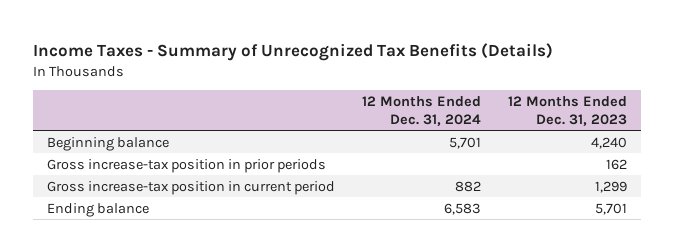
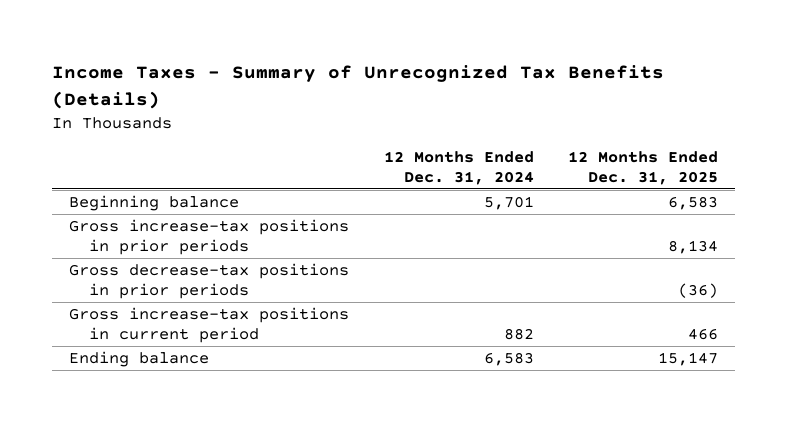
- | 12 Months Ended Dec. 31, 2024 | 12 Months Ended Dec. 31, 2023
+ | 12 Months Ended Dec. 31, 2024 | 12 Months Ended Dec. 31, 2025
- Gross increase-tax position in prior periods | | 162
- Gross increase-tax position in current period | 882 | 1,299
+ Gross increase-tax positions in prior periods | | 8,134
+ Gross decrease-tax positions in prior periods | | (36)
+ Gross increase-tax positions in current period | 882 | 466

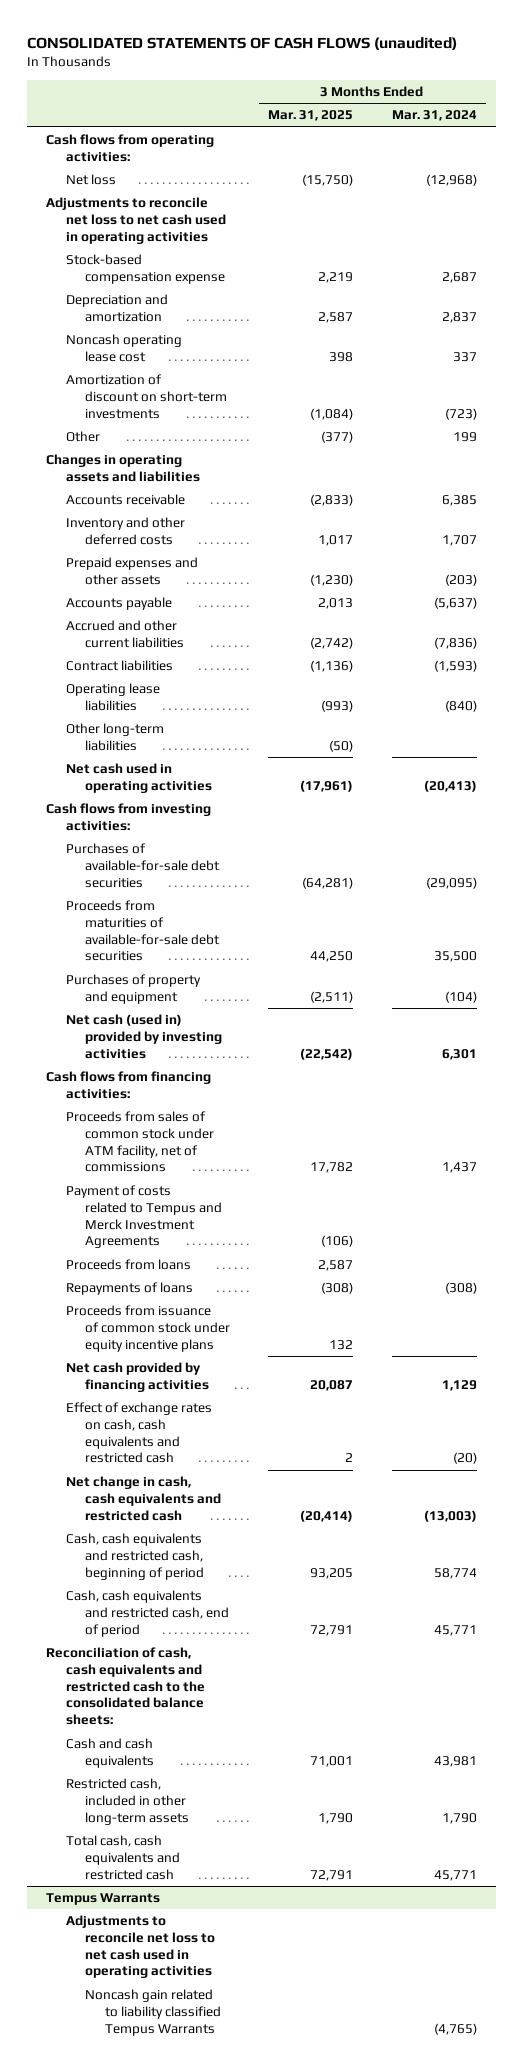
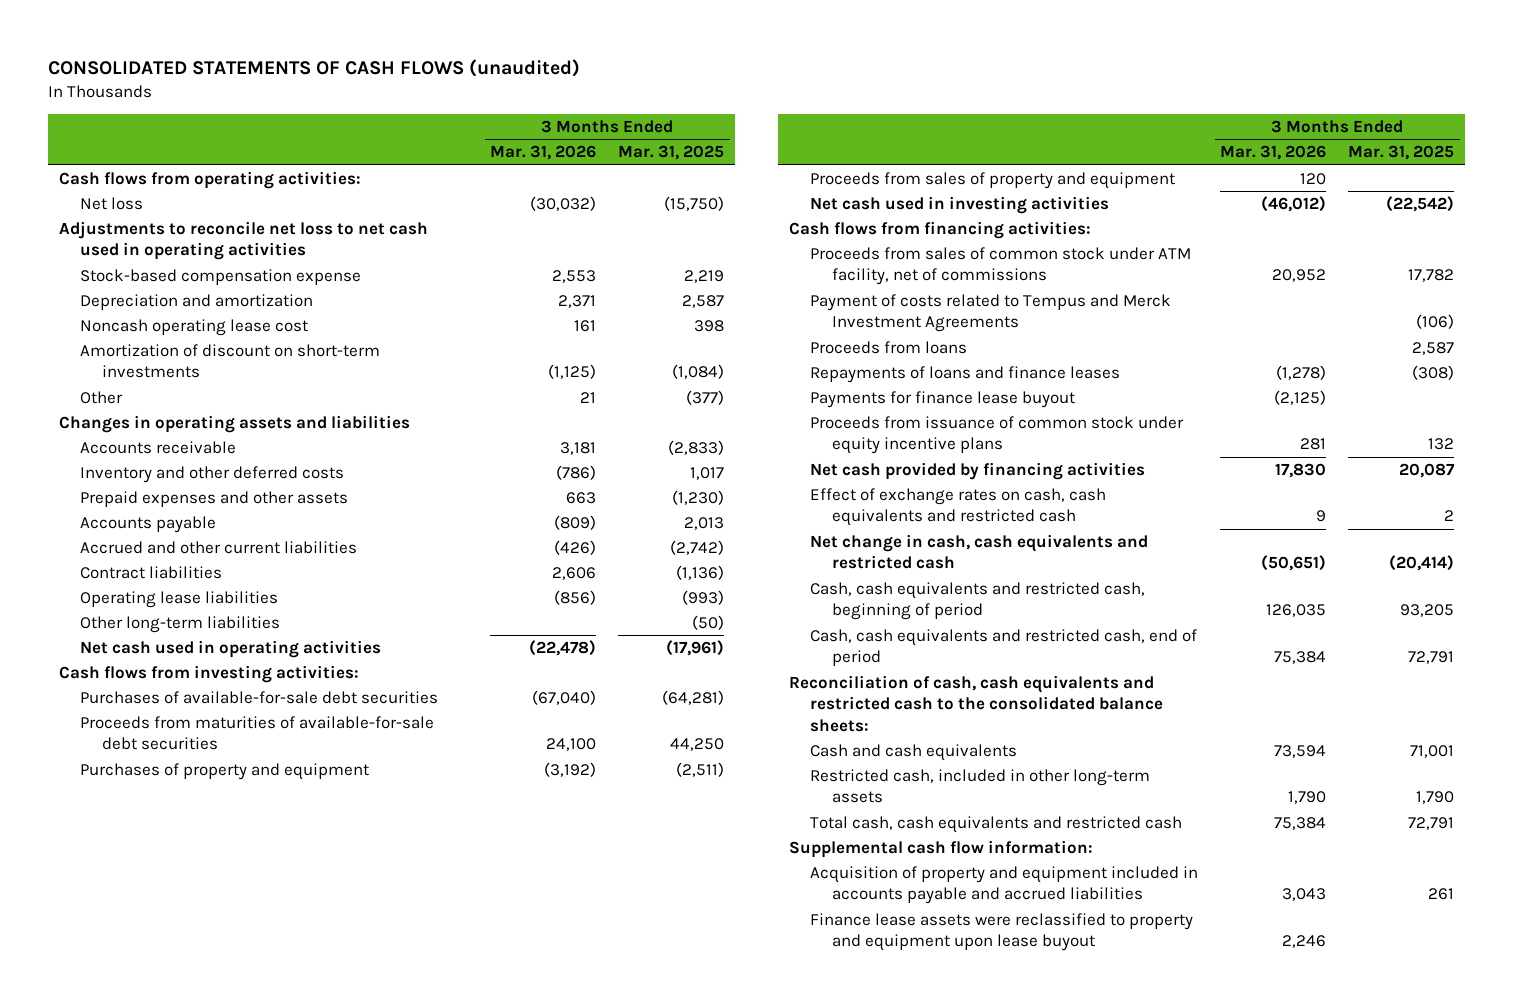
- | 3 Months Ended Mar. 31, 2025 | 3 Months Ended Mar. 31, 2024
+ | 3 Months Ended Mar. 31, 2026 | 3 Months Ended Mar. 31, 2025
- Net cash (used in) provided by investing activities | (22,542) | 6,301
+ Proceeds from sales of property and equipment | 120 |
+ Net cash used in investing activities | (46,012) | (22,542)
- Repayments of loans | (308) | (308)
+ Repayments of loans and finance leases | (1,278) | (308)
+ Payments for finance lease buyout | (2,125) |
- Tempus Warrants
- Adjustments to reconcile net loss to net cash used in operating activities
- Noncash gain related to liability classified Tempus Warrants | | (4,765)
+ Supplemental cash flow information:
+ Acquisition of property and equipment included in accounts payable and accrued liabilities | 3,043 | 261
+ Finance lease assets were reclassified to property and equipment upon lease buyout | 2,246 |

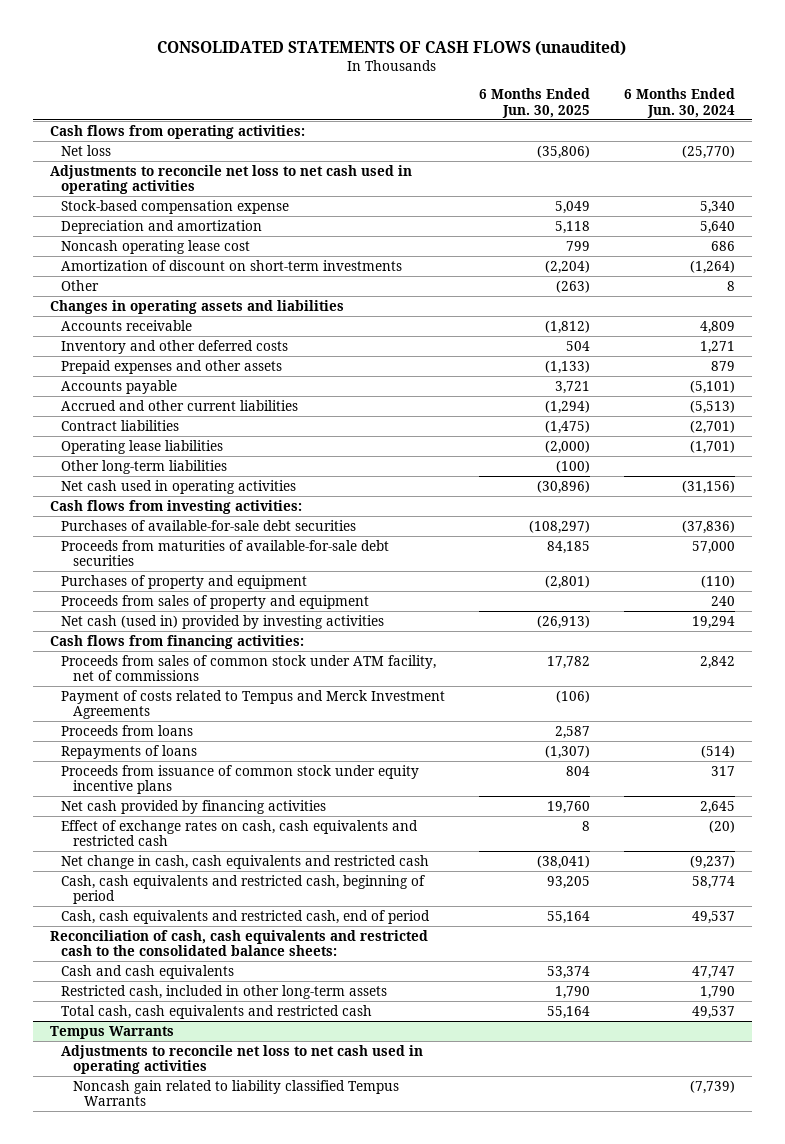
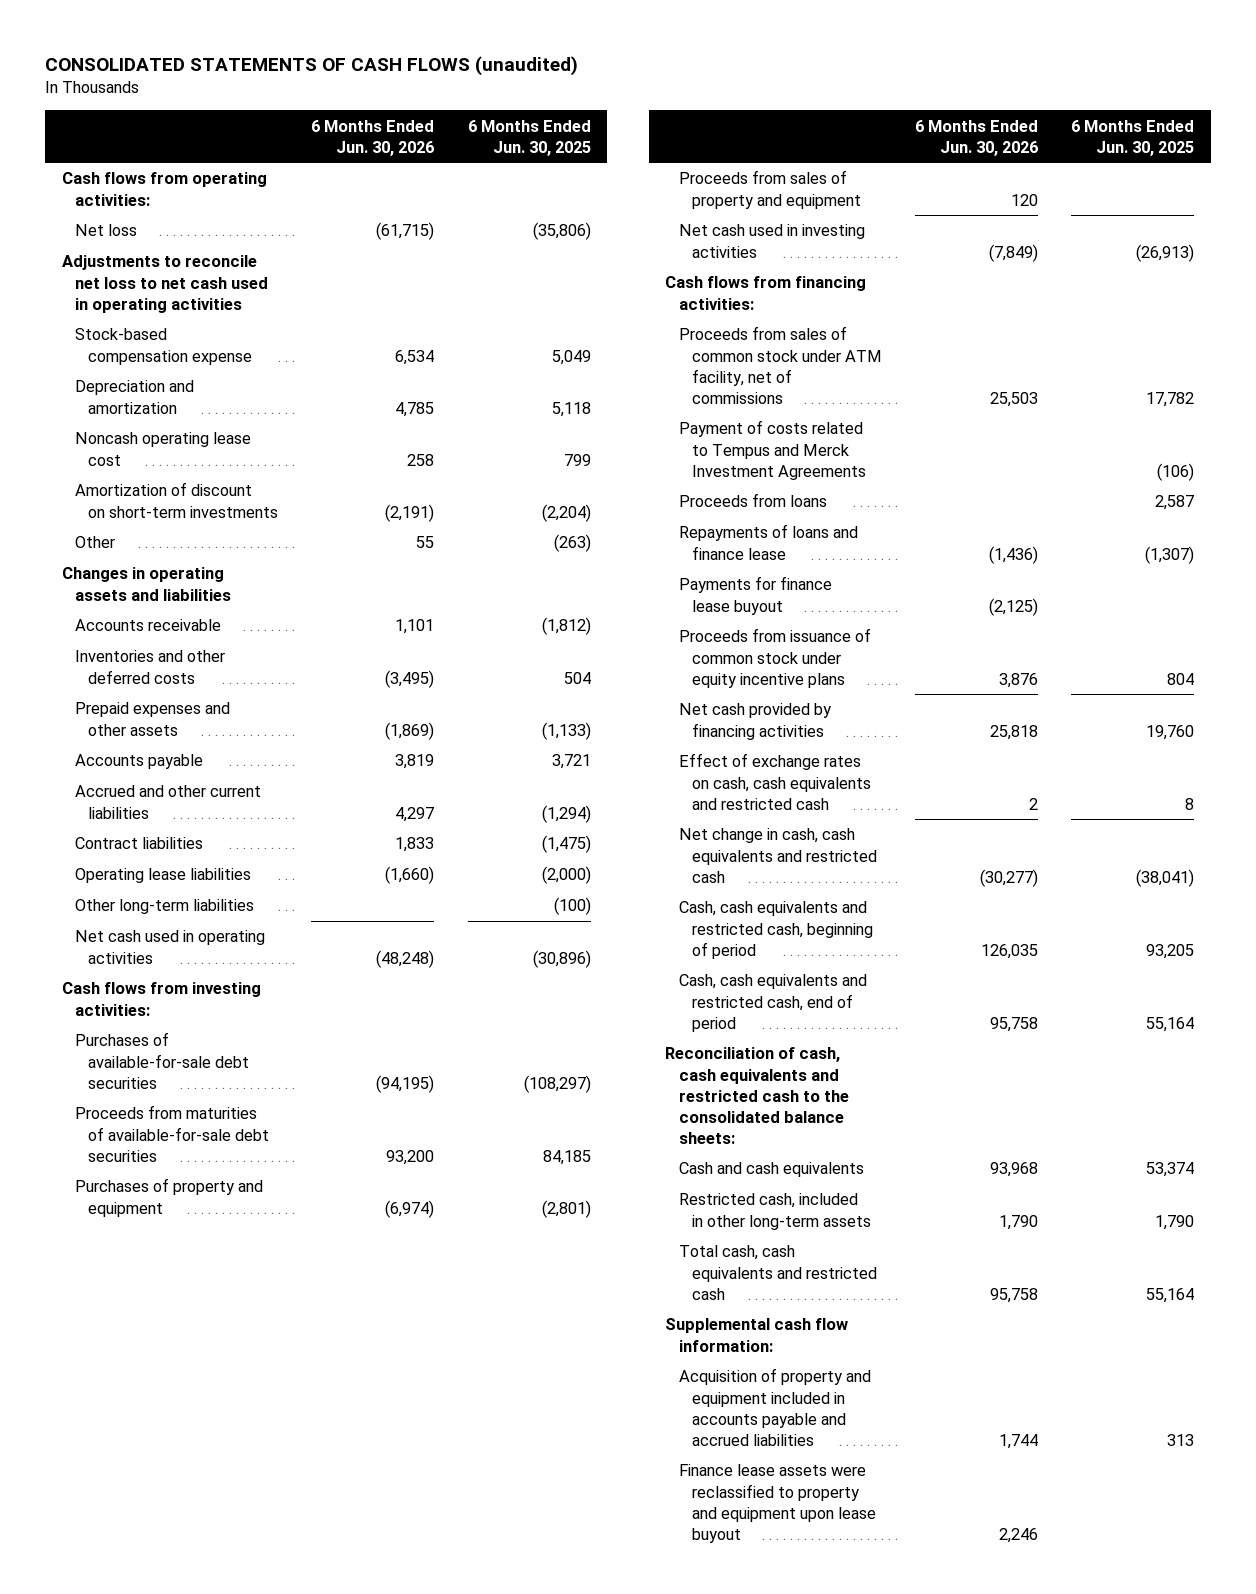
- | 6 Months Ended Jun. 30, 2025 | 6 Months Ended Jun. 30, 2024
+ | 6 Months Ended Jun. 30, 2026 | 6 Months Ended Jun. 30, 2025
- Inventory and other deferred costs | 504 | 1,271
+ Inventories and other deferred costs | (3,495) | 504
- Net cash (used in) provided by investing activities | (26,913) | 19,294
+ Net cash used in investing activities | (7,849) | (26,913)
- Repayments of loans | (1,307) | (514)
+ Repayments of loans and finance lease | (1,436) | (1,307)
+ Payments for finance lease buyout | (2,125) |
- Tempus Warrants
- Adjustments to reconcile net loss to net cash used in operating activities
- Noncash gain related to liability classified Tempus Warrants | | (7,739)
+ Supplemental cash flow information:
+ Acquisition of property and equipment included in accounts payable and accrued liabilities | 1,744 | 313
+ Finance lease assets were reclassified to property and equipment upon lease buyout | 2,246 |

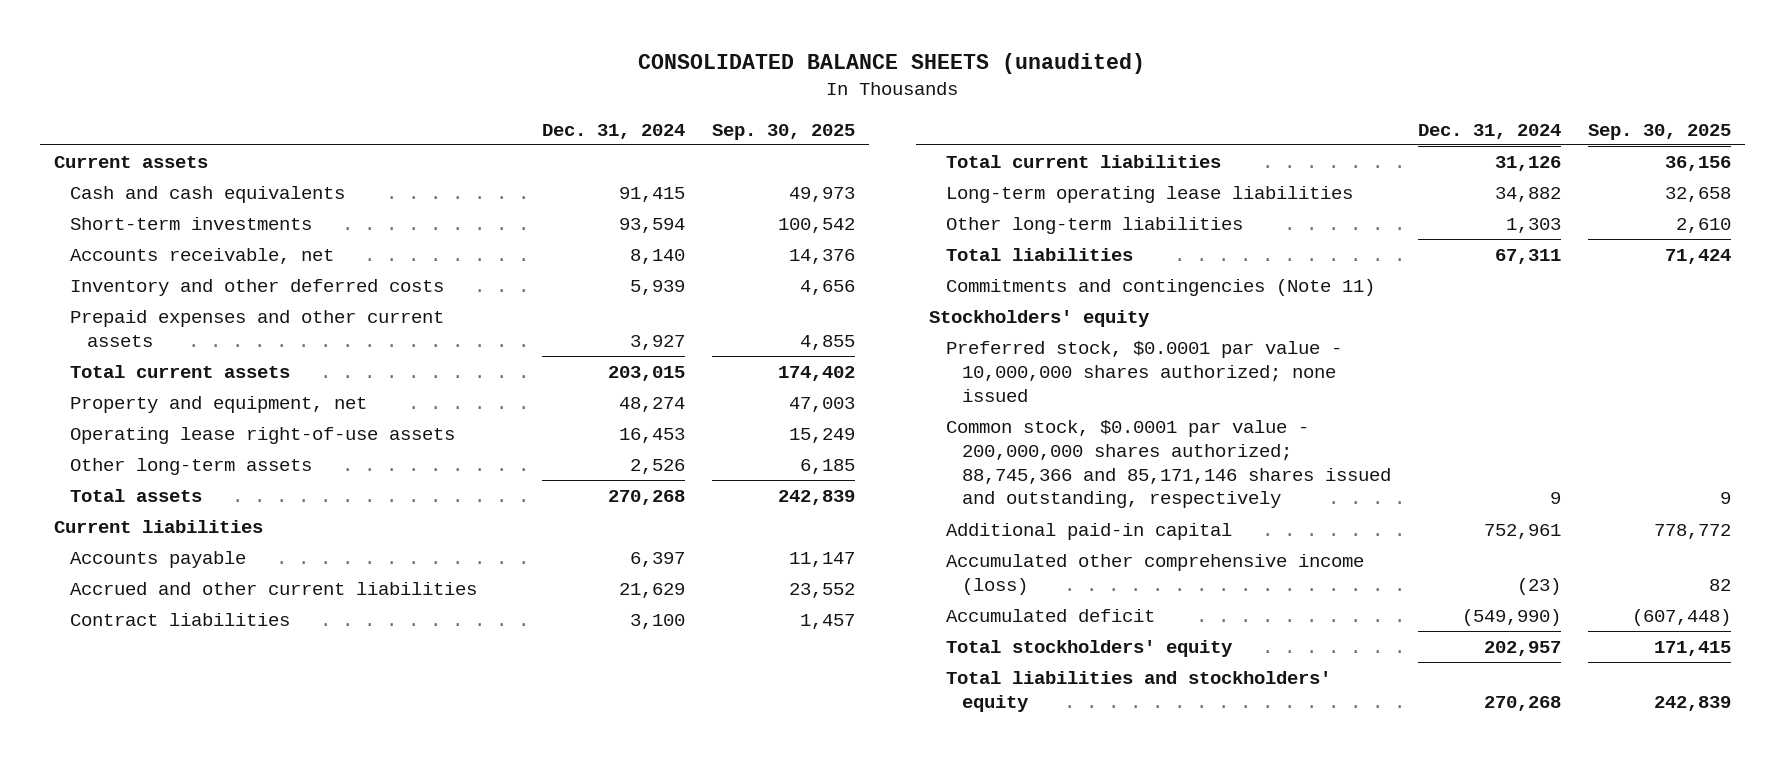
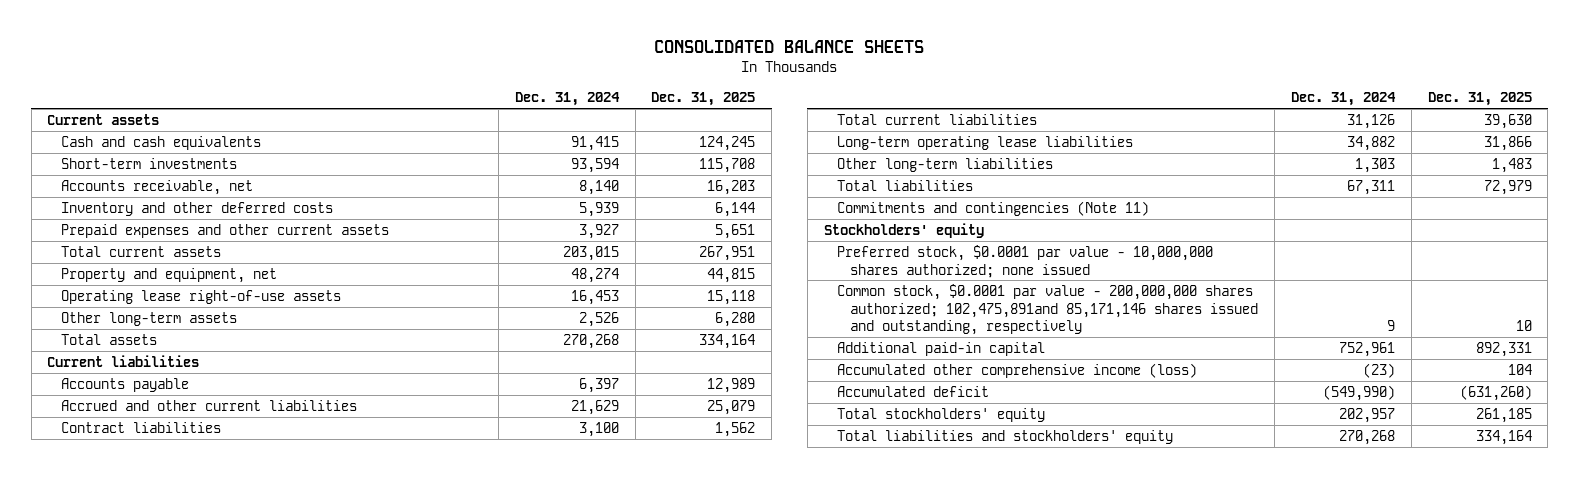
- CONSOLIDATED BALANCE SHEETS (unaudited)
+ CONSOLIDATED BALANCE SHEETS
- | Dec. 31, 2024 | Sep. 30, 2025
+ | Dec. 31, 2024 | Dec. 31, 2025
- Common stock, $0.0001 par value - 200,000,000 shares authorized; 88,745,366 and 85,171,146 shares issued and outstanding, respectively | 9 | 9
+ Common stock, $0.0001 par value - 200,000,000 shares authorized; 102,475,891and 85,171,146 shares issued and outstanding, respectively | 9 | 10

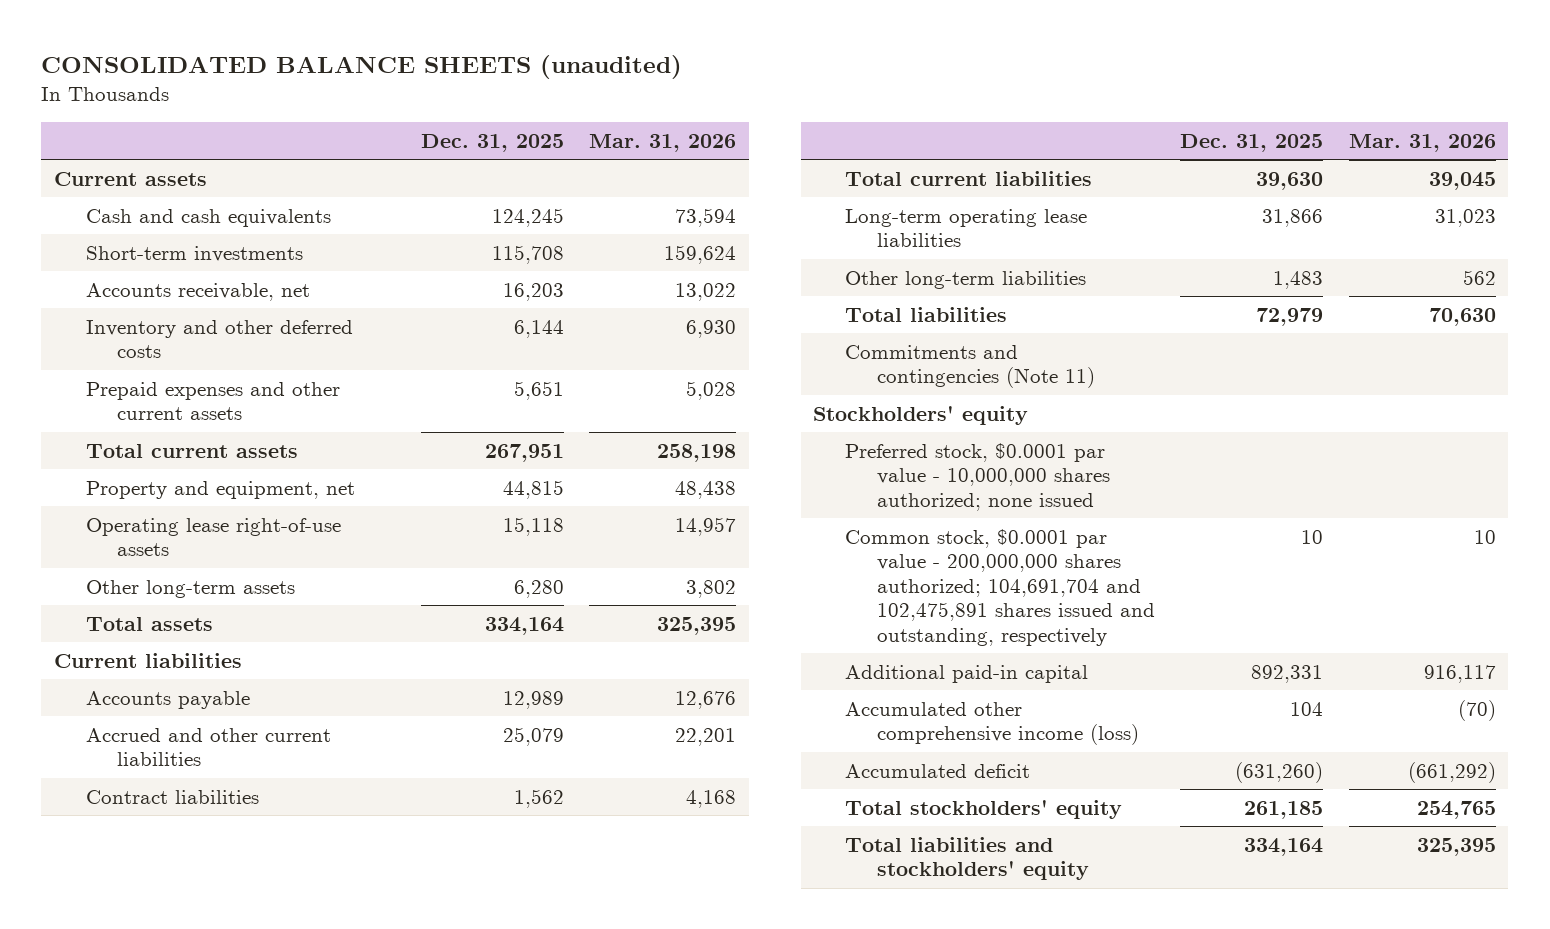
- CONSOLIDATED BALANCE SHEETS
+ CONSOLIDATED BALANCE SHEETS (unaudited)
- | Dec. 31, 2024 | Dec. 31, 2025
+ | Dec. 31, 2025 | Mar. 31, 2026
- Common stock, $0.0001 par value - 200,000,000 shares authorized; 102,475,891and 85,171,146 shares issued and outstanding, respectively | 9 | 10
+ Common stock, $0.0001 par value - 200,000,000 shares authorized; 104,691,704 and 102,475,891 shares issued and outstanding, respectively | 10 | 10

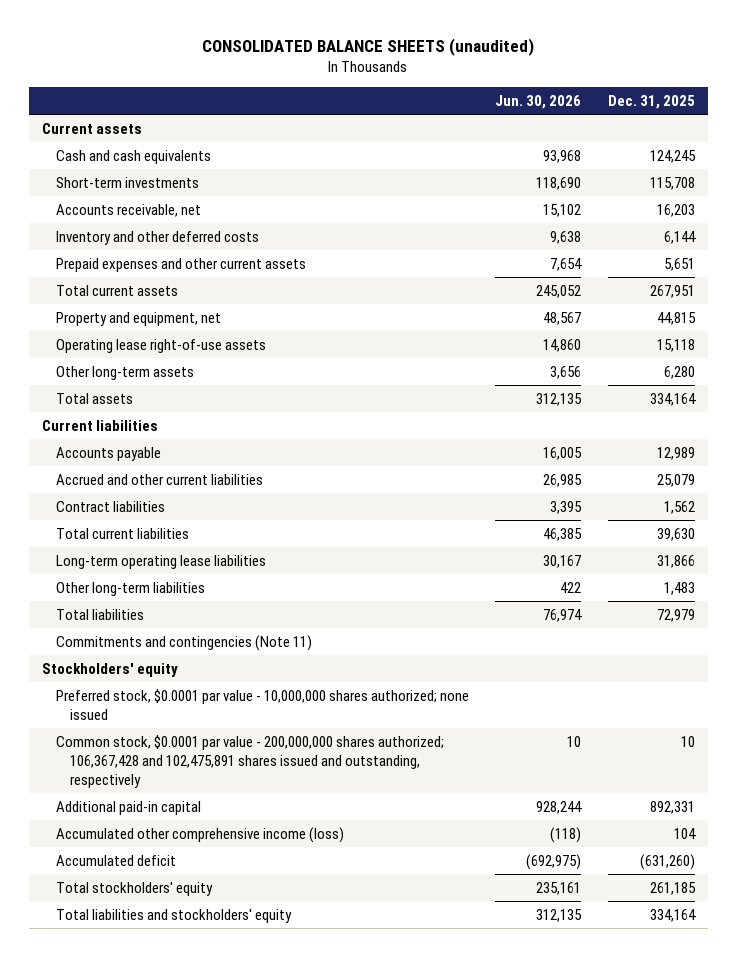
- | Dec. 31, 2025 | Mar. 31, 2026
+ | Jun. 30, 2026 | Dec. 31, 2025
- Common stock, $0.0001 par value - 200,000,000 shares authorized; 104,691,704 and 102,475,891 shares issued and outstanding, respectively | 10 | 10
+ Common stock, $0.0001 par value - 200,000,000 shares authorized; 106,367,428 and 102,475,891 shares issued and outstanding, respectively | 10 | 10

